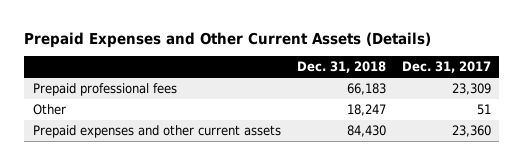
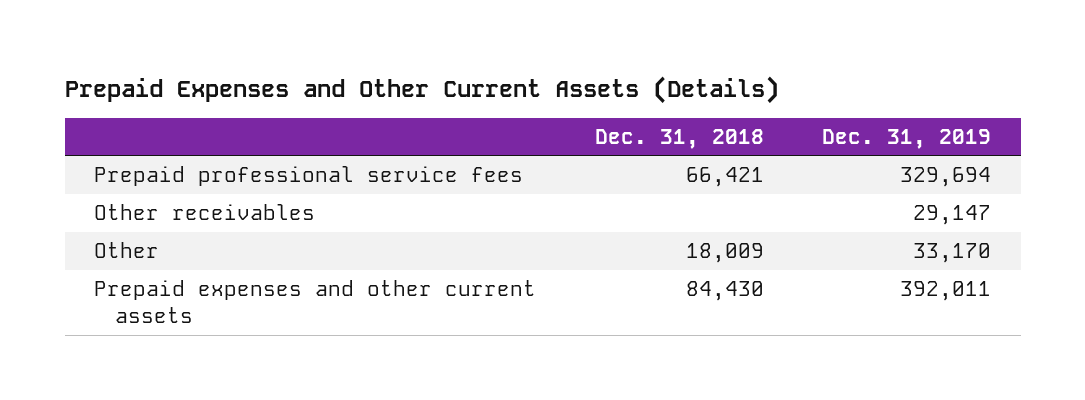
- | Dec. 31, 2018 | Dec. 31, 2017
+ | Dec. 31, 2018 | Dec. 31, 2019
- Prepaid professional fees | 66,183 | 23,309
- Other | 18,247 | 51
+ Prepaid professional service fees | 66,421 | 329,694
+ Other receivables | | 29,147
+ Other | 18,009 | 33,170

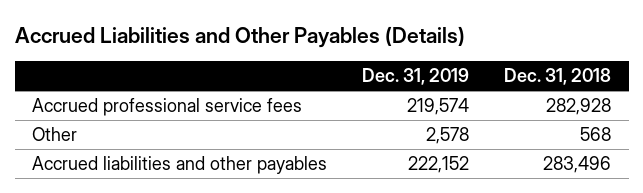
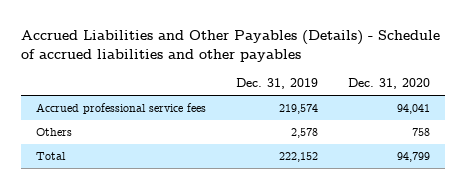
- Accrued Liabilities and Other Payables (Details)
+ Accrued Liabilities and Other Payables (Details) - Schedule of accrued liabilities and other payables
- | Dec. 31, 2019 | Dec. 31, 2018
+ | Dec. 31, 2019 | Dec. 31, 2020
- Other | 2,578 | 568
- Accrued liabilities and other payables | 222,152 | 283,496
+ Others | 2,578 | 758
+ Total | 222,152 | 94,799

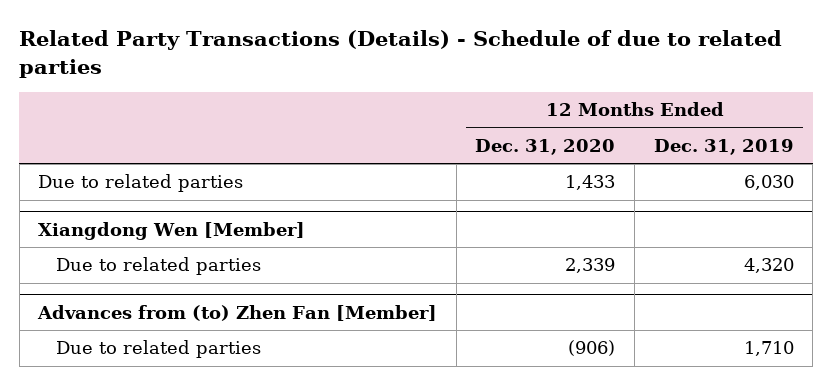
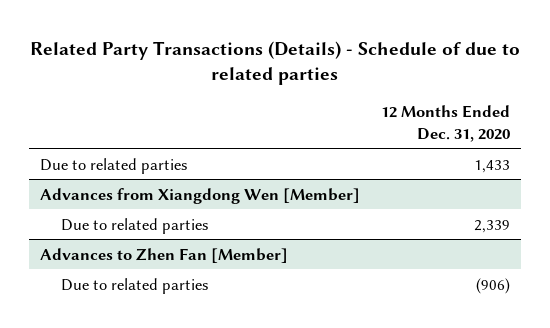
- | 12 Months Ended Dec. 31, 2020 | 12 Months Ended Dec. 31, 2019
+ | 12 Months Ended Dec. 31, 2020
- Xiangdong Wen [Member]
+ Advances from Xiangdong Wen [Member]
- Advances from (to) Zhen Fan [Member]
+ Advances to Zhen Fan [Member]

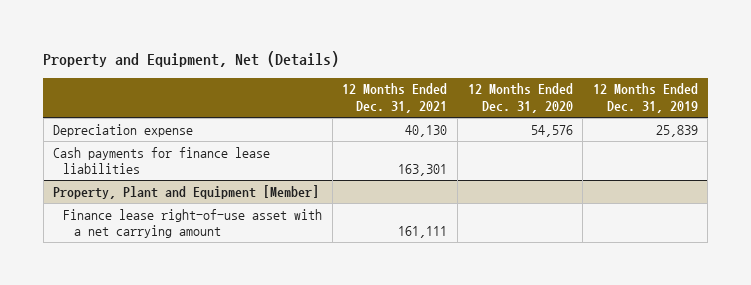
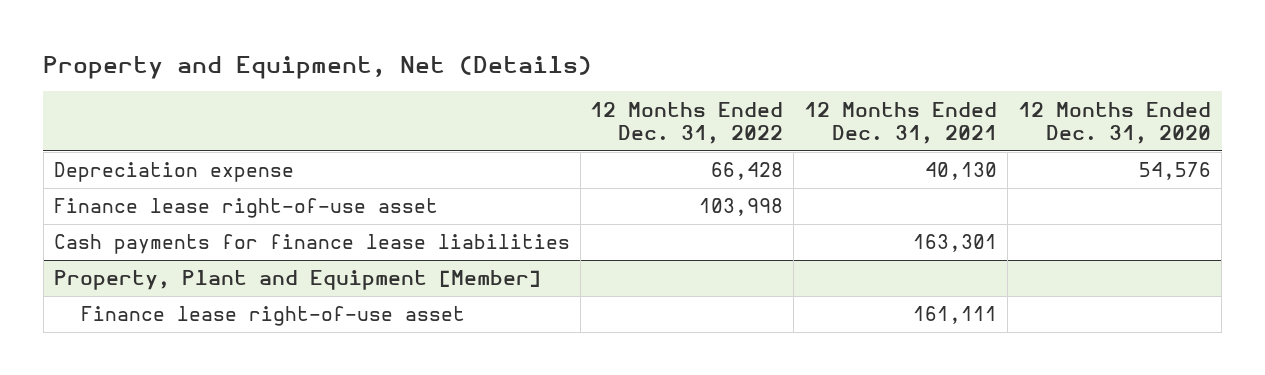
- | 12 Months Ended Dec. 31, 2021 | 12 Months Ended Dec. 31, 2020 | 12 Months Ended Dec. 31, 2019
+ | 12 Months Ended Dec. 31, 2022 | 12 Months Ended Dec. 31, 2021 | 12 Months Ended Dec. 31, 2020
+ Finance lease right-of-use asset | 103,998 | |
@ Property, Plant and Equipment [Member]
- Finance lease right-of-use asset with a net carrying amount | 161,111 | |
+ Finance lease right-of-use asset | | 161,111 |

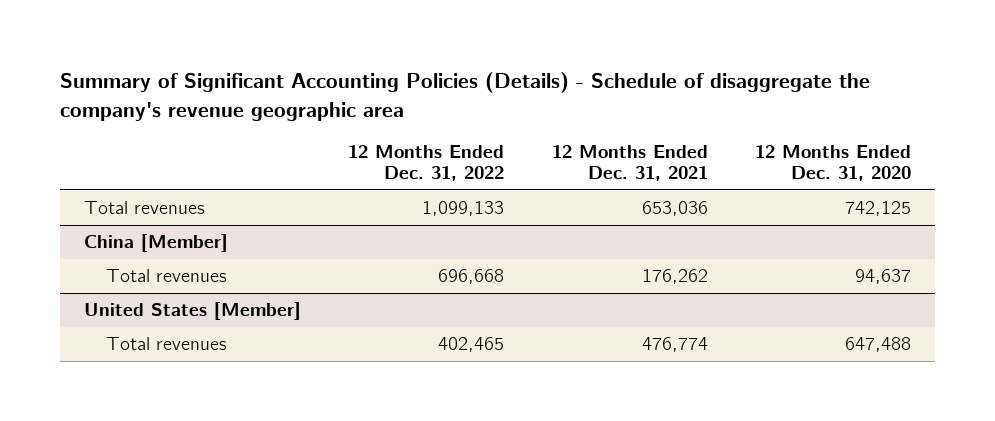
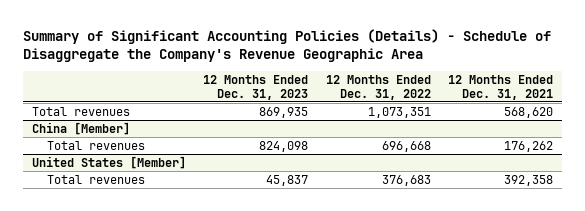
- Summary of Significant Accounting Policies (Details) - Schedule of disaggregate the company's revenue geographic area
+ Summary of Significant Accounting Policies (Details) - Schedule of Disaggregate the Company's Revenue Geographic Area
- | 12 Months Ended Dec. 31, 2022 | 12 Months Ended Dec. 31, 2021 | 12 Months Ended Dec. 31, 2020
+ | 12 Months Ended Dec. 31, 2023 | 12 Months Ended Dec. 31, 2022 | 12 Months Ended Dec. 31, 2021
- Total revenues | 1,099,133 | 653,036 | 742,125
+ Total revenues | 869,935 | 1,073,351 | 568,620
@ United States [Member]
- Total revenues | 402,465 | 476,774 | 647,488
+ Total revenues | 45,837 | 376,683 | 392,358

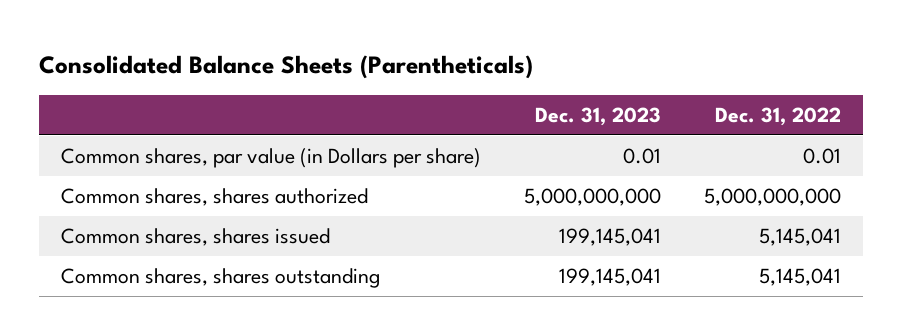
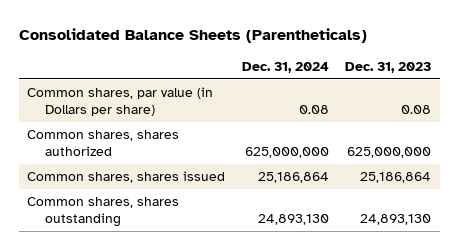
- | Dec. 31, 2023 | Dec. 31, 2022
+ | Dec. 31, 2024 | Dec. 31, 2023
- Common shares, par value (in Dollars per share) | 0.01 | 0.01
- Common shares, shares authorized | 5,000,000,000 | 5,000,000,000
- Common shares, shares issued | 199,145,041 | 5,145,041
- Common shares, shares outstanding | 199,145,041 | 5,145,041
+ Common shares, par value (in Dollars per share) | 0.08 | 0.08
+ Common shares, shares authorized | 625,000,000 | 625,000,000
+ Common shares, shares issued | 25,186,864 | 25,186,864
+ Common shares, shares outstanding | 24,893,130 | 24,893,130

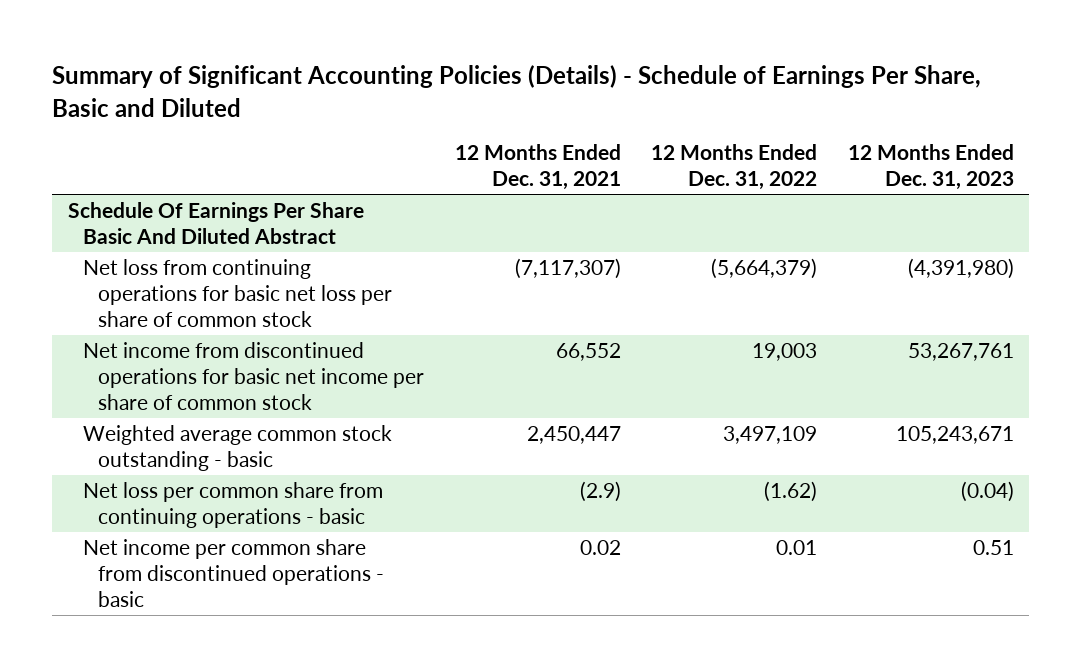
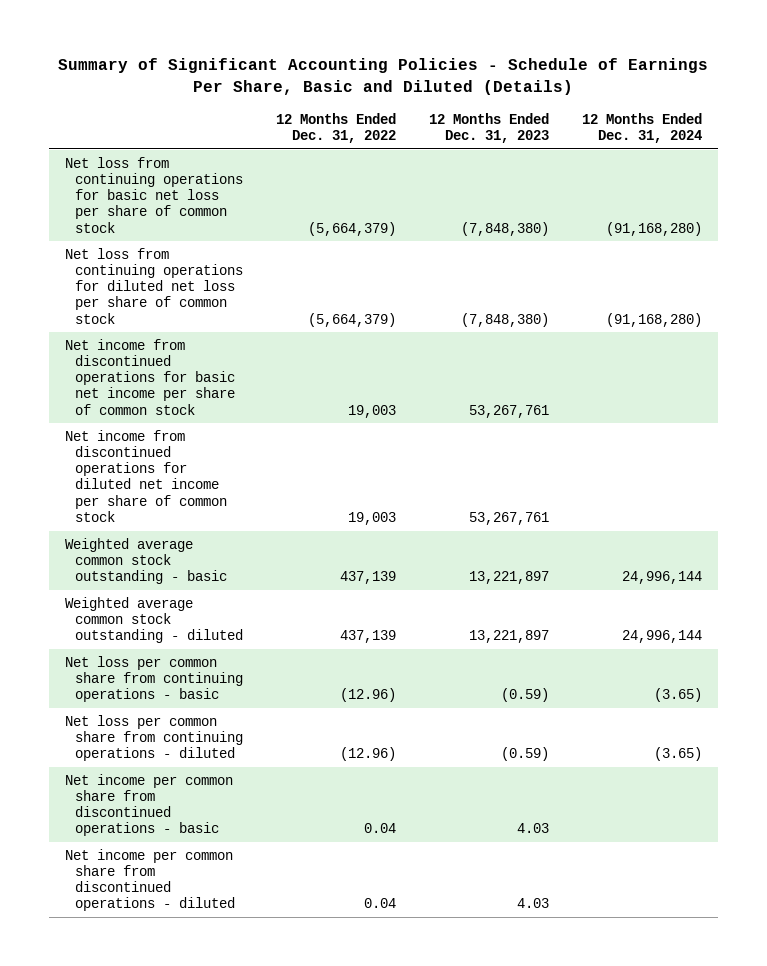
- Summary of Significant Accounting Policies (Details) - Schedule of Earnings Per Share, Basic and Diluted
+ Summary of Significant Accounting Policies - Schedule of Earnings Per Share, Basic and Diluted (Details)
- | 12 Months Ended Dec. 31, 2021 | 12 Months Ended Dec. 31, 2022 | 12 Months Ended Dec. 31, 2023
+ | 12 Months Ended Dec. 31, 2022 | 12 Months Ended Dec. 31, 2023 | 12 Months Ended Dec. 31, 2024
- Schedule Of Earnings Per Share Basic And Diluted Abstract
- Net loss from continuing operations for basic net loss per share of common stock | (7,117,307) | (5,664,379) | (4,391,980)
+ Net loss from continuing operations for basic net loss per share of common stock | (5,664,379) | (7,848,380) | (91,168,280)
+ Net loss from continuing operations for diluted net loss per share of common stock | (5,664,379) | (7,848,380) | (91,168,280)
- Weighted average common stock outstanding - basic | 2,450,447 | 3,497,109 | 105,243,671
- Net loss per common share from continuing operations - basic | (2.9) | (1.62) | (0.04)
- Net income per common share from discontinued operations - basic | 0.02 | 0.01 | 0.51
+ Net income from discontinued operations for diluted net income per share of common stock | 19,003 | 53,267,761 |
+ Weighted average common stock outstanding - basic | 437,139 | 13,221,897 | 24,996,144
+ Weighted average common stock outstanding - diluted | 437,139 | 13,221,897 | 24,996,144
+ Net loss per common share from continuing operations - basic | (12.96) | (0.59) | (3.65)
+ Net loss per common share from continuing operations - diluted | (12.96) | (0.59) | (3.65)
+ Net income per common share from discontinued operations - basic | 0.04 | 4.03 |
+ Net income per common share from discontinued operations - diluted | 0.04 | 4.03 |

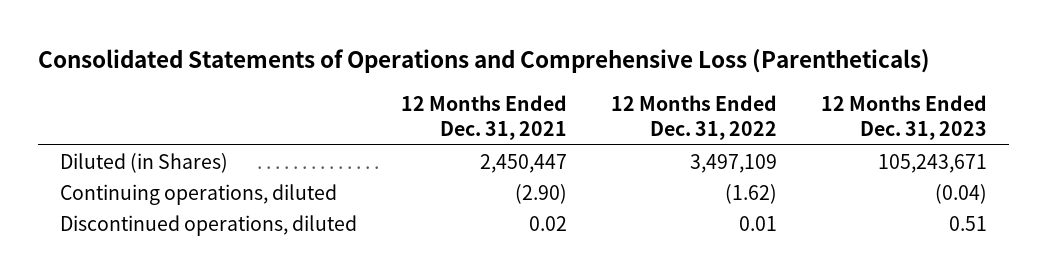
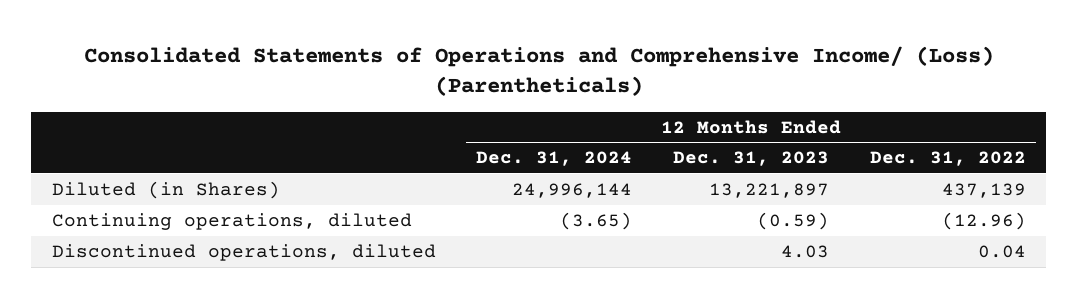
- Consolidated Statements of Operations and Comprehensive Loss (Parentheticals)
+ Consolidated Statements of Operations and Comprehensive Income/ (Loss) (Parentheticals)
- | 12 Months Ended Dec. 31, 2021 | 12 Months Ended Dec. 31, 2022 | 12 Months Ended Dec. 31, 2023
+ | 12 Months Ended Dec. 31, 2024 | 12 Months Ended Dec. 31, 2023 | 12 Months Ended Dec. 31, 2022
- Diluted (in Shares) | 2,450,447 | 3,497,109 | 105,243,671
- Continuing operations, diluted | (2.90) | (1.62) | (0.04)
- Discontinued operations, diluted | 0.02 | 0.01 | 0.51
+ Diluted (in Shares) | 24,996,144 | 13,221,897 | 437,139
+ Continuing operations, diluted | (3.65) | (0.59) | (12.96)
+ Discontinued operations, diluted | | 4.03 | 0.04

